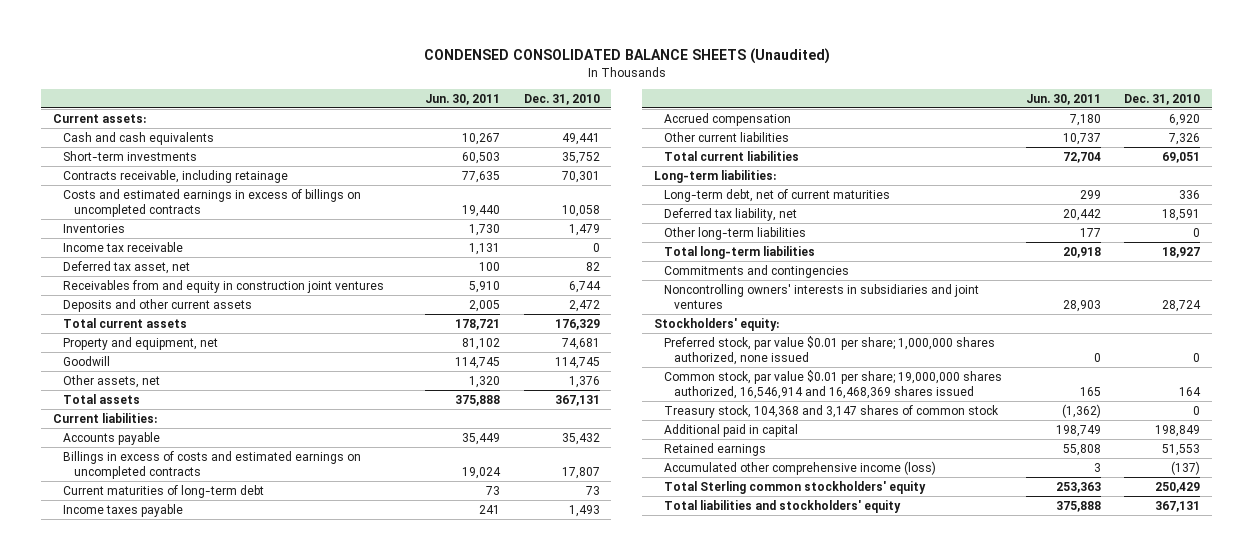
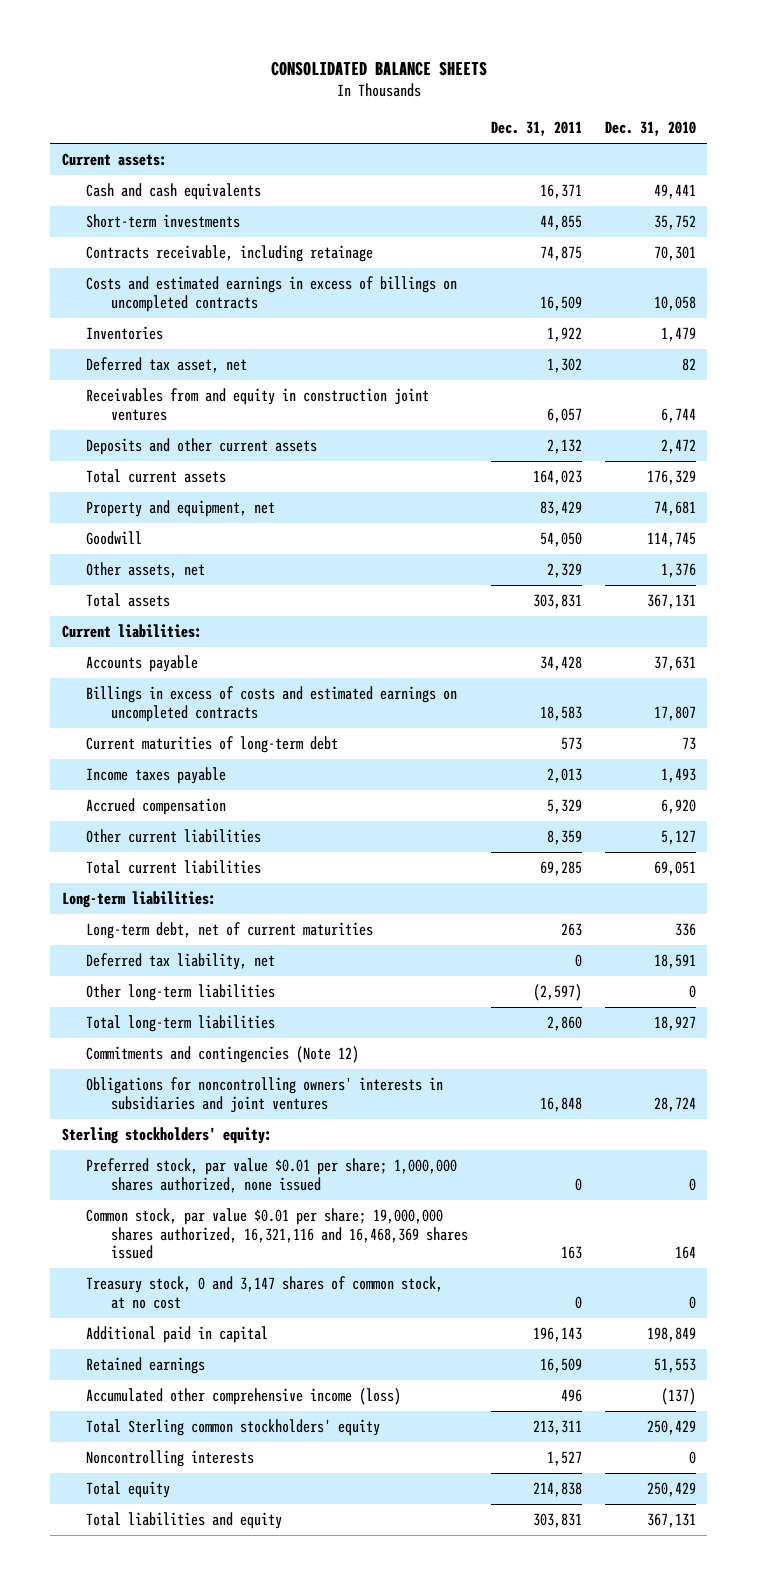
- CONDENSED CONSOLIDATED BALANCE SHEETS (Unaudited)
+ CONSOLIDATED BALANCE SHEETS
- | Jun. 30, 2011 | Dec. 31, 2010
+ | Dec. 31, 2011 | Dec. 31, 2010
- Income tax receivable | 1,131 | 0
- Accounts payable | 35,449 | 35,432
+ Accounts payable | 34,428 | 37,631
- Other current liabilities | 10,737 | 7,326
+ Other current liabilities | 8,359 | 5,127
- Commitments and contingencies
- Noncontrolling owners' interests in subsidiaries and joint ventures | 28,903 | 28,724
- Stockholders' equity:
+ Commitments and contingencies (Note 12)
+ Obligations for noncontrolling owners' interests in subsidiaries and joint ventures | 16,848 | 28,724
+ Sterling stockholders' equity:
- Common stock, par value $0.01 per share; 19,000,000 shares authorized, 16,546,914 and 16,468,369 shares issued | 165 | 164
- Treasury stock, 104,368 and 3,147 shares of common stock | (1,362) | 0
+ Common stock, par value $0.01 per share; 19,000,000 shares authorized, 16,321,116 and 16,468,369 shares issued | 163 | 164
+ Treasury stock, 0 and 3,147 shares of common stock, at no cost | 0 | 0
- Total liabilities and stockholders' equity | 375,888 | 367,131
+ Noncontrolling interests | 1,527 | 0
+ Total equity | 214,838 | 250,429
+ Total liabilities and equity | 303,831 | 367,131

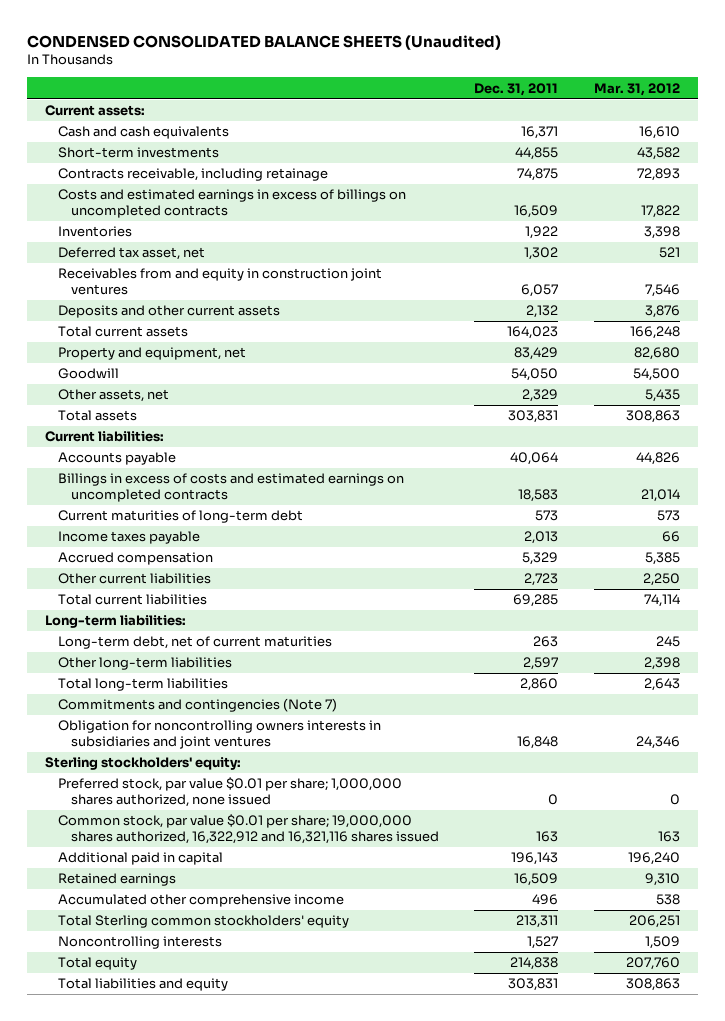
- CONSOLIDATED BALANCE SHEETS
+ CONDENSED CONSOLIDATED BALANCE SHEETS (Unaudited)
- | Dec. 31, 2011 | Dec. 31, 2010
+ | Dec. 31, 2011 | Mar. 31, 2012
- Accounts payable | 34,428 | 37,631
+ Accounts payable | 40,064 | 44,826
- Other current liabilities | 8,359 | 5,127
+ Other current liabilities | 2,723 | 2,250
- Deferred tax liability, net | 0 | 18,591
- Other long-term liabilities | (2,597) | 0
+ Other long-term liabilities | 2,597 | 2,398
- Commitments and contingencies (Note 12)
- Obligations for noncontrolling owners' interests in subsidiaries and joint ventures | 16,848 | 28,724
+ Commitments and contingencies (Note 7)
+ Obligation for noncontrolling owners interests in subsidiaries and joint ventures | 16,848 | 24,346
- Common stock, par value $0.01 per share; 19,000,000 shares authorized, 16,321,116 and 16,468,369 shares issued | 163 | 164
- Treasury stock, 0 and 3,147 shares of common stock, at no cost | 0 | 0
+ Common stock, par value $0.01 per share; 19,000,000 shares authorized, 16,322,912 and 16,321,116 shares issued | 163 | 163
- Accumulated other comprehensive income (loss) | 496 | (137)
+ Accumulated other comprehensive income | 496 | 538

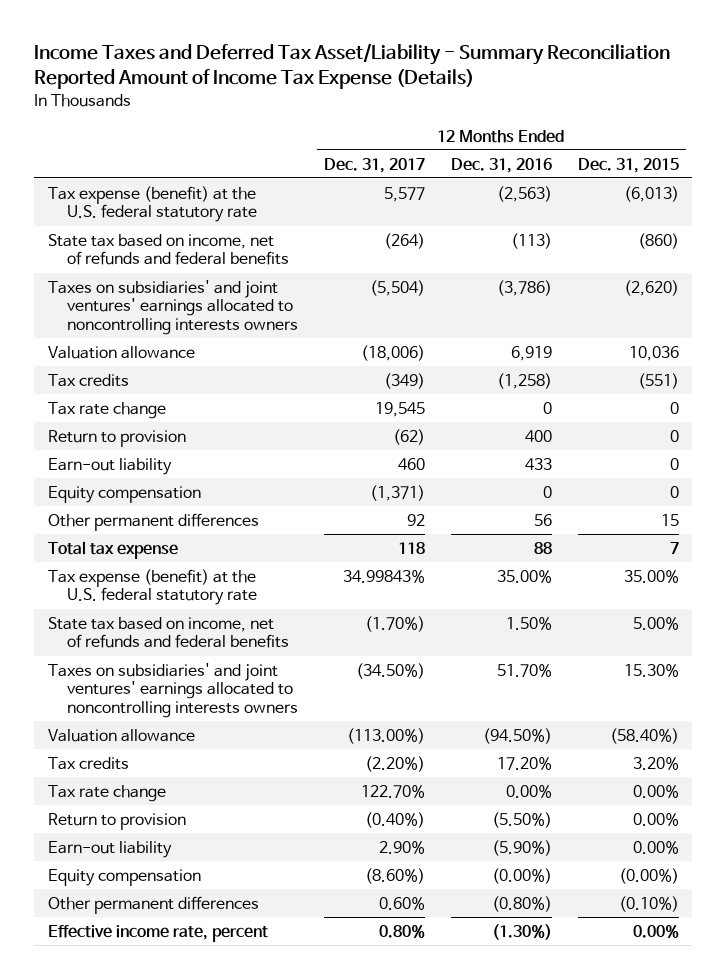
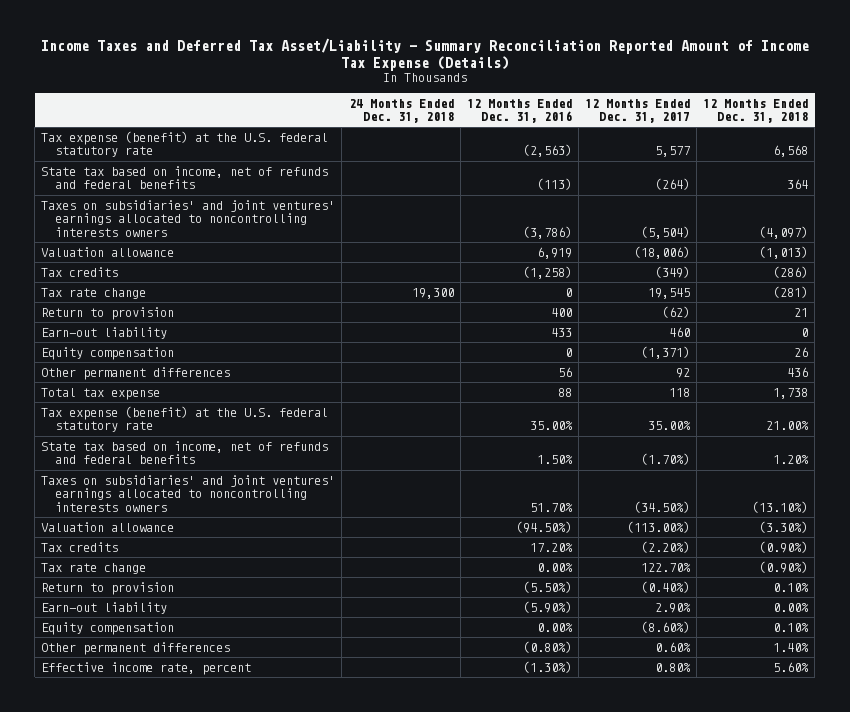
- | 12 Months Ended Dec. 31, 2017 | 12 Months Ended Dec. 31, 2016 | 12 Months Ended Dec. 31, 2015
+ | 24 Months Ended Dec. 31, 2018 | 12 Months Ended Dec. 31, 2016 | 12 Months Ended Dec. 31, 2017 | 12 Months Ended Dec. 31, 2018
- Tax expense (benefit) at the U.S. federal statutory rate | 34.99843% | 35.00% | 35.00%
+ Tax expense (benefit) at the U.S. federal statutory rate | | 35.00% | 35.00% | 21.00%
- Equity compensation | (8.60%) | (0.00%) | (0.00%)
+ Equity compensation | | 0.00% | (8.60%) | 0.10%

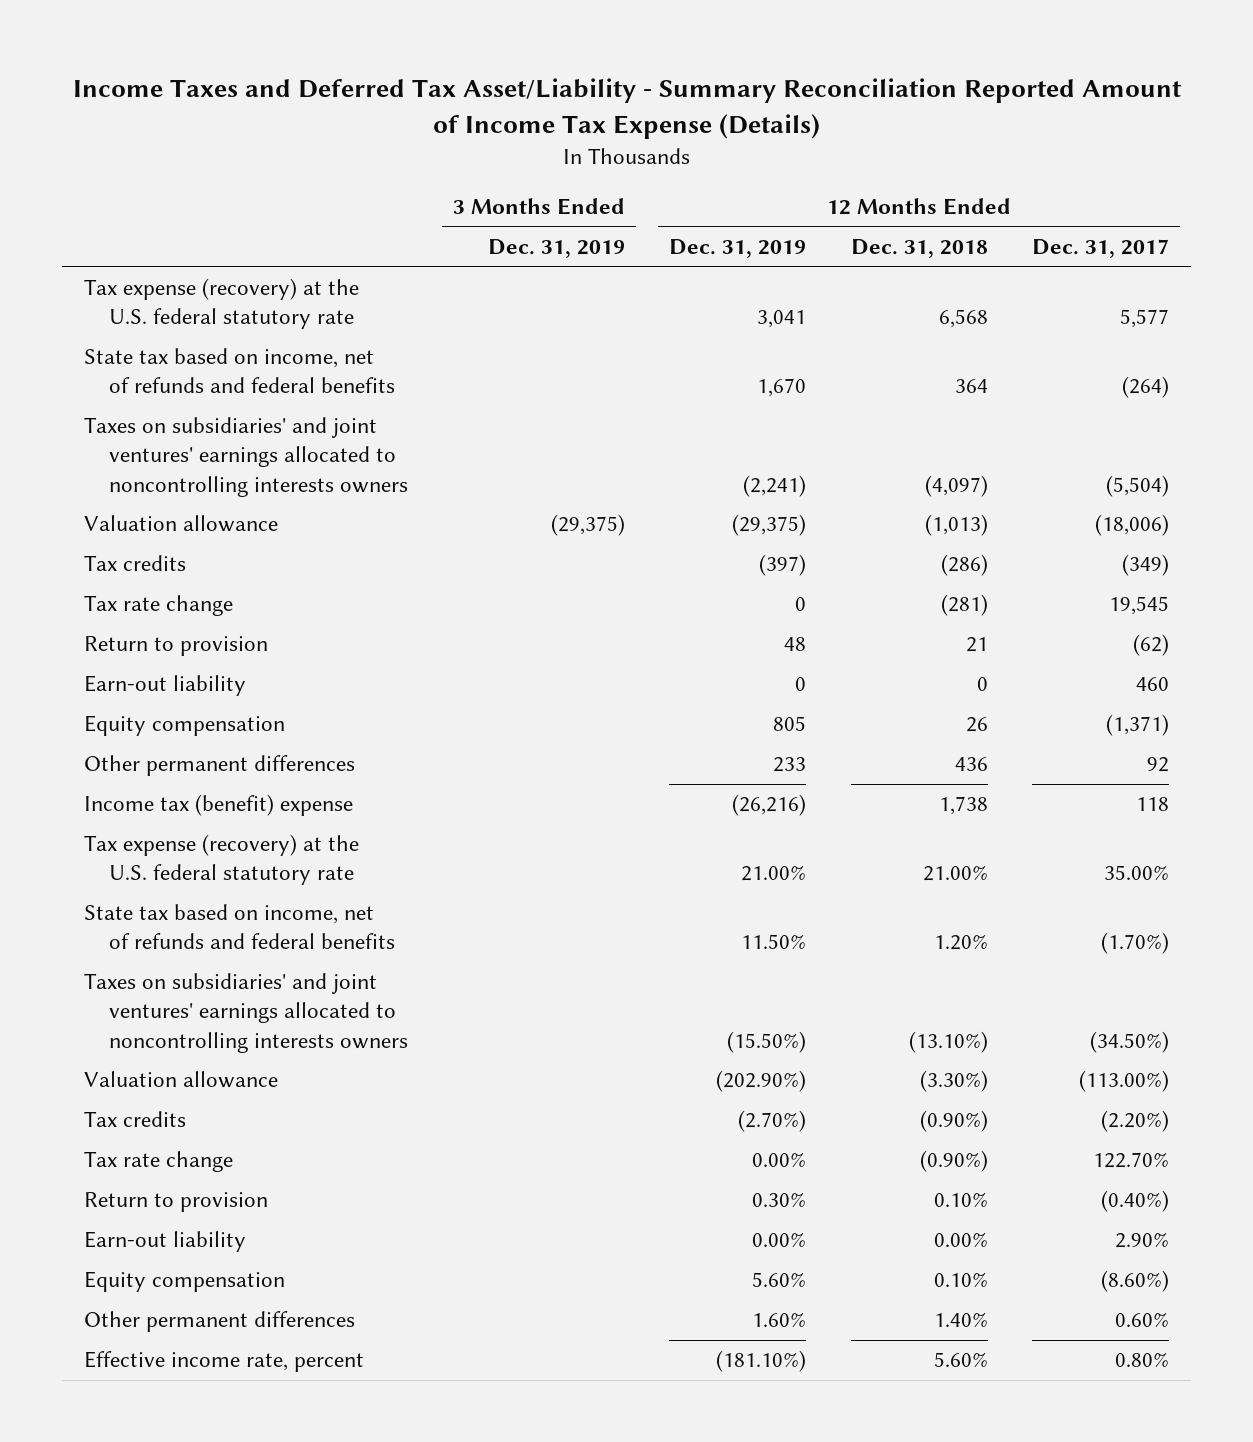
- | 24 Months Ended Dec. 31, 2018 | 12 Months Ended Dec. 31, 2016 | 12 Months Ended Dec. 31, 2017 | 12 Months Ended Dec. 31, 2018
+ | 3 Months Ended Dec. 31, 2019 | 12 Months Ended Dec. 31, 2019 | 12 Months Ended Dec. 31, 2018 | 12 Months Ended Dec. 31, 2017
- Tax expense (benefit) at the U.S. federal statutory rate | | (2,563) | 5,577 | 6,568
+ Tax expense (recovery) at the U.S. federal statutory rate | | 3,041 | 6,568 | 5,577
- Total tax expense | | 88 | 118 | 1,738
- Tax expense (benefit) at the U.S. federal statutory rate | | 35.00% | 35.00% | 21.00%
+ Income tax (benefit) expense | | (26,216) | 1,738 | 118
+ Tax expense (recovery) at the U.S. federal statutory rate | | 21.00% | 21.00% | 35.00%

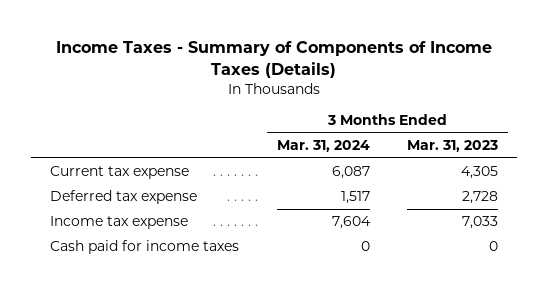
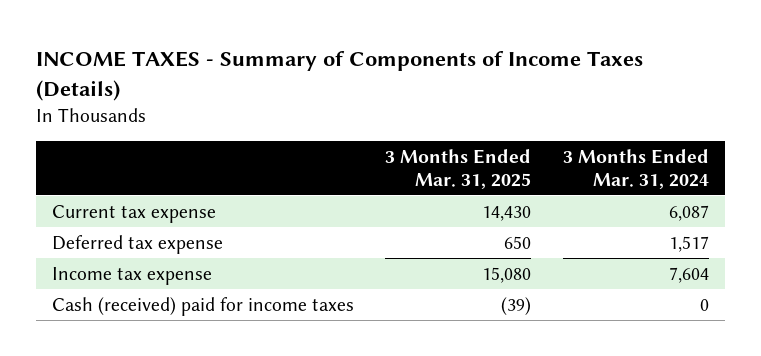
- Income Taxes - Summary of Components of Income Taxes (Details)
+ INCOME TAXES - Summary of Components of Income Taxes (Details)
- | 3 Months Ended Mar. 31, 2024 | 3 Months Ended Mar. 31, 2023
+ | 3 Months Ended Mar. 31, 2025 | 3 Months Ended Mar. 31, 2024
- Cash paid for income taxes | 0 | 0
+ Cash (received) paid for income taxes | (39) | 0

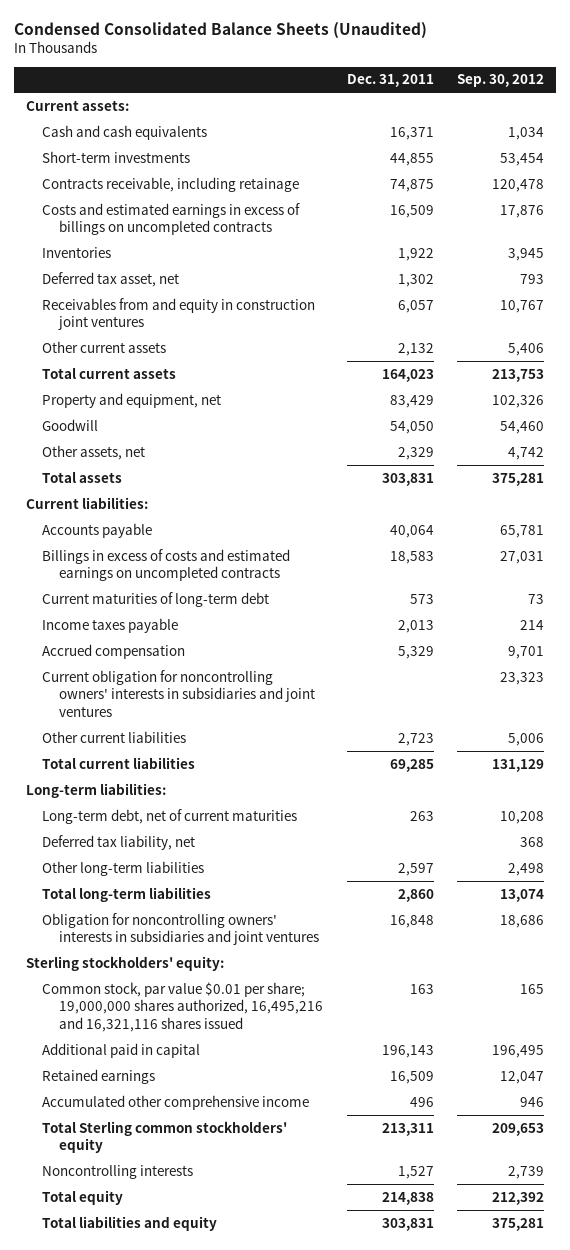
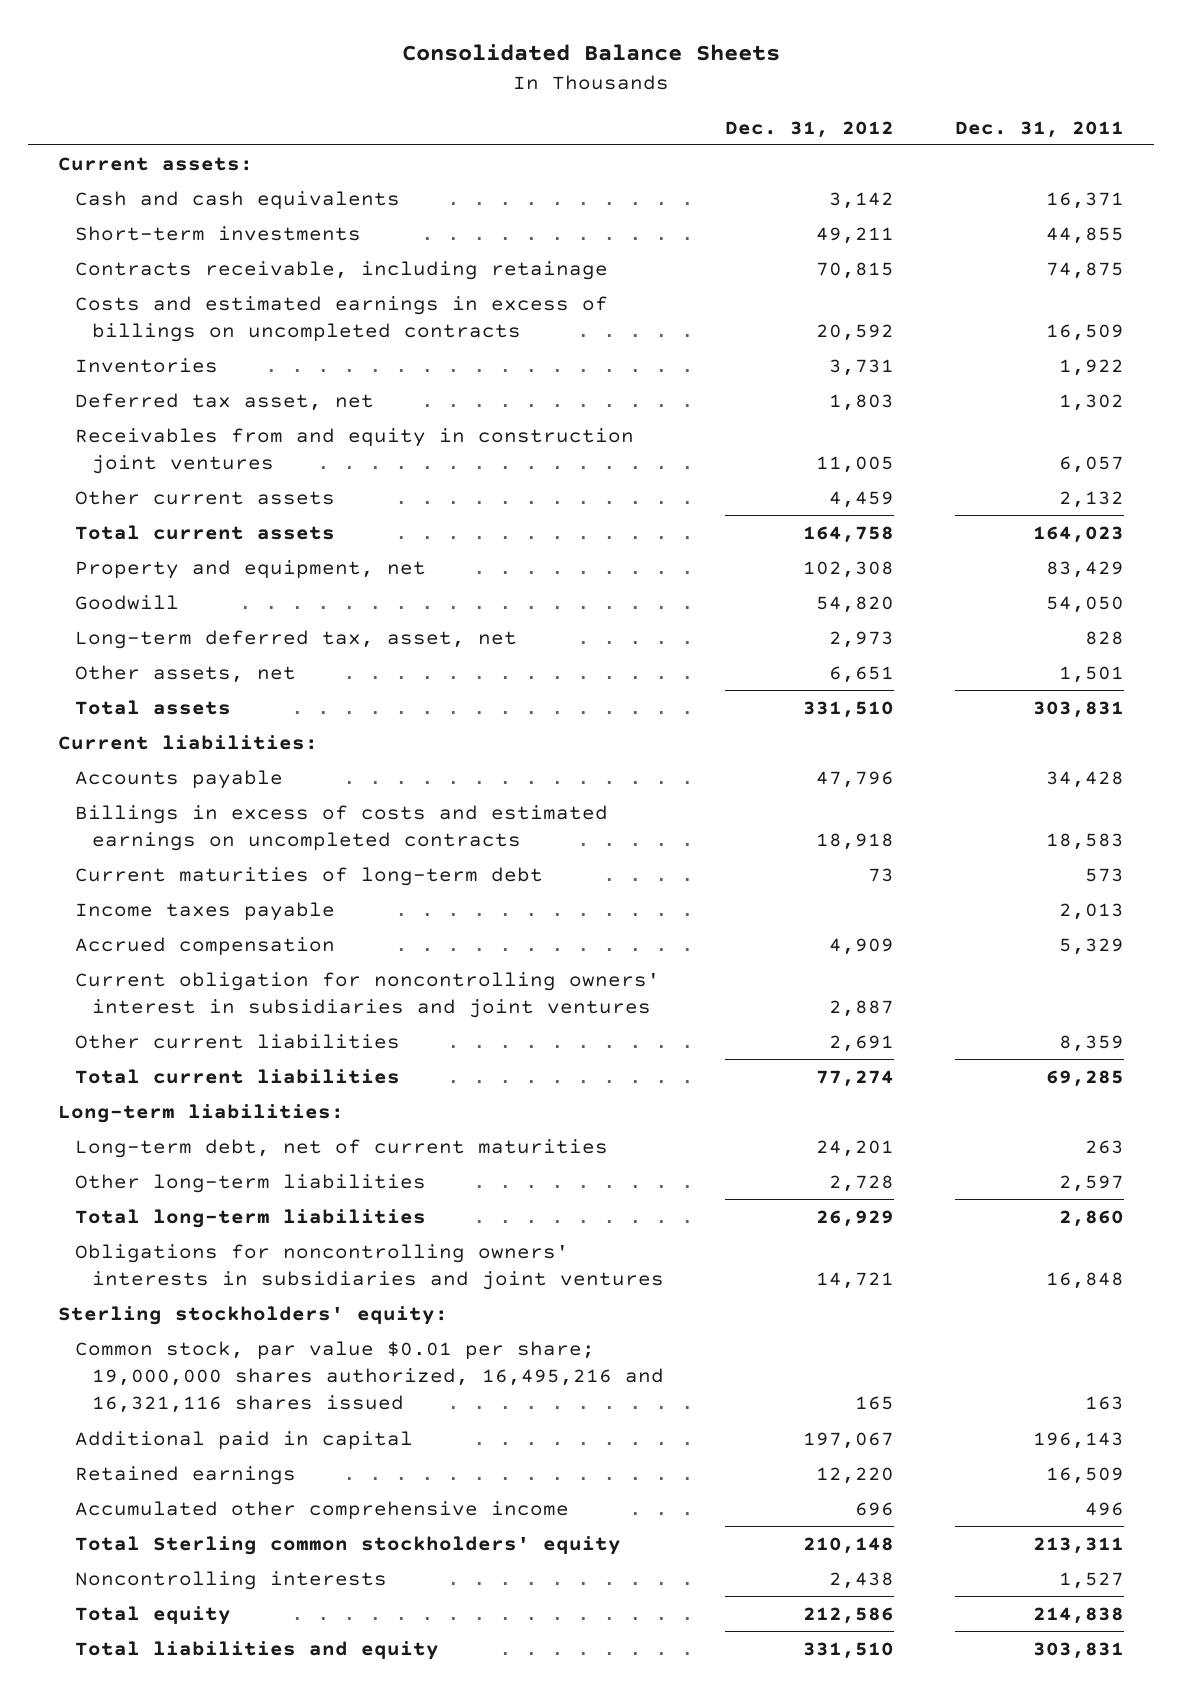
- Condensed Consolidated Balance Sheets (Unaudited)
+ Consolidated Balance Sheets
- | Dec. 31, 2011 | Sep. 30, 2012
+ | Dec. 31, 2012 | Dec. 31, 2011
- Other assets, net | 2,329 | 4,742
+ Long-term deferred tax, asset, net | 2,973 | 828
+ Other assets, net | 6,651 | 1,501
- Accounts payable | 40,064 | 65,781
+ Accounts payable | 47,796 | 34,428
- Current obligation for noncontrolling owners' interests in subsidiaries and joint ventures | | 23,323
- Other current liabilities | 2,723 | 5,006
+ Current obligation for noncontrolling owners' interest in subsidiaries and joint ventures | 2,887 |
+ Other current liabilities | 2,691 | 8,359
- Deferred tax liability, net | | 368
- Obligation for noncontrolling owners' interests in subsidiaries and joint ventures | 16,848 | 18,686
+ Obligations for noncontrolling owners' interests in subsidiaries and joint ventures | 14,721 | 16,848

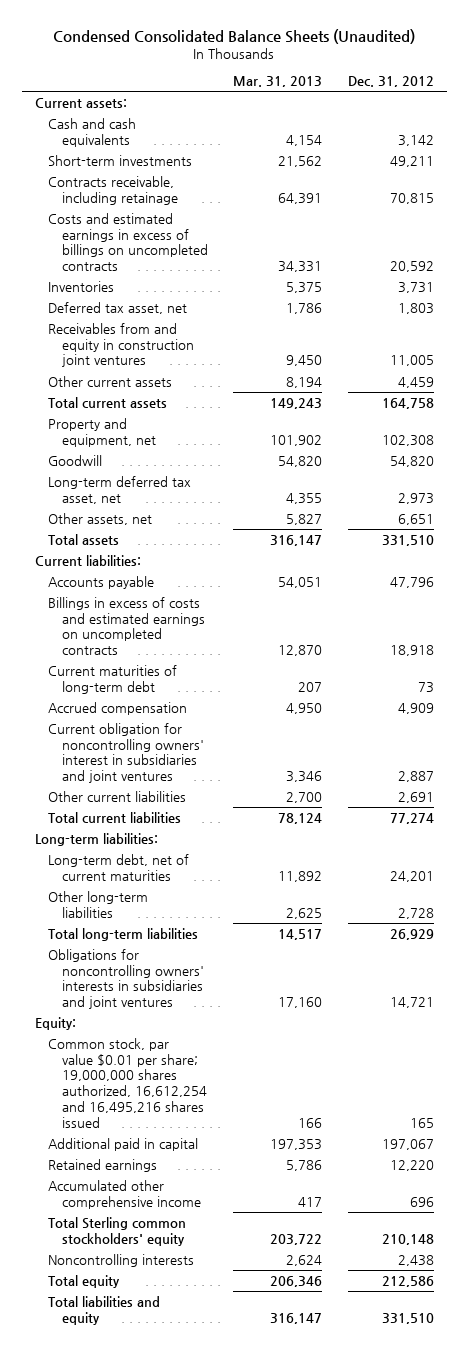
- Consolidated Balance Sheets
+ Condensed Consolidated Balance Sheets (Unaudited)
- | Dec. 31, 2012 | Dec. 31, 2011
+ | Mar. 31, 2013 | Dec. 31, 2012
- Long-term deferred tax, asset, net | 2,973 | 828
+ Long-term deferred tax asset, net | 4,355 | 2,973
- Income taxes payable | | 2,013
- Sterling stockholders' equity:
- Common stock, par value $0.01 per share; 19,000,000 shares authorized, 16,495,216 and 16,321,116 shares issued | 165 | 163
+ Equity:
+ Common stock, par value $0.01 per share; 19,000,000 shares authorized, 16,612,254 and 16,495,216 shares issued | 166 | 165

